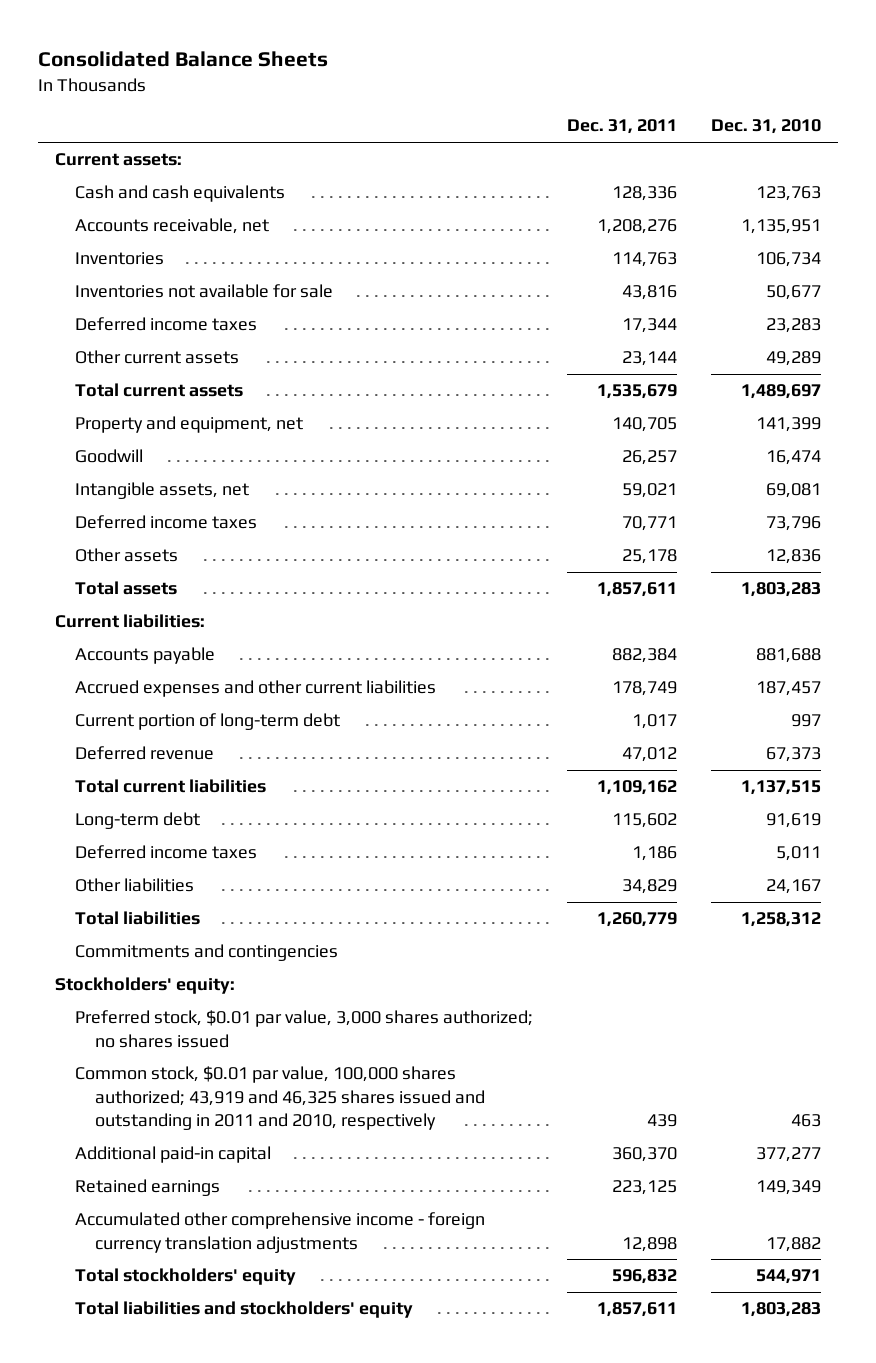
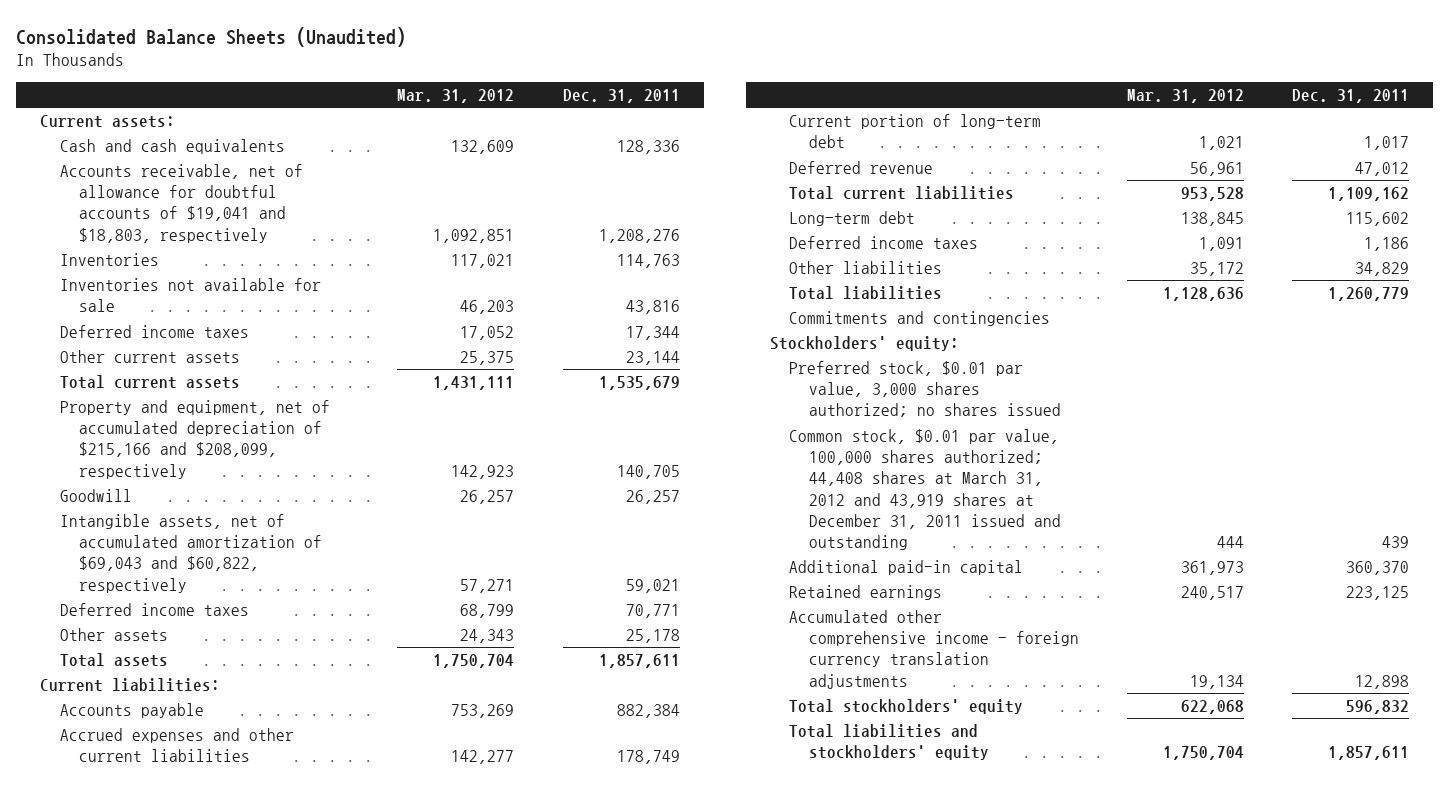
- Consolidated Balance Sheets
+ Consolidated Balance Sheets (Unaudited)
- | Dec. 31, 2011 | Dec. 31, 2010
+ | Mar. 31, 2012 | Dec. 31, 2011
- Accounts receivable, net | 1,208,276 | 1,135,951
+ Accounts receivable, net of allowance for doubtful accounts of $19,041 and $18,803, respectively | 1,092,851 | 1,208,276
- Property and equipment, net | 140,705 | 141,399
+ Property and equipment, net of accumulated depreciation of $215,166 and $208,099, respectively | 142,923 | 140,705
- Intangible assets, net | 59,021 | 69,081
+ Intangible assets, net of accumulated amortization of $69,043 and $60,822, respectively | 57,271 | 59,021
- Common stock, $0.01 par value, 100,000 shares authorized; 43,919 and 46,325 shares issued and outstanding in 2011 and 2010, respectively | 439 | 463
+ Common stock, $0.01 par value, 100,000 shares authorized; 44,408 shares at March 31, 2012 and 43,919 shares at December 31, 2011 issued and outstanding | 444 | 439

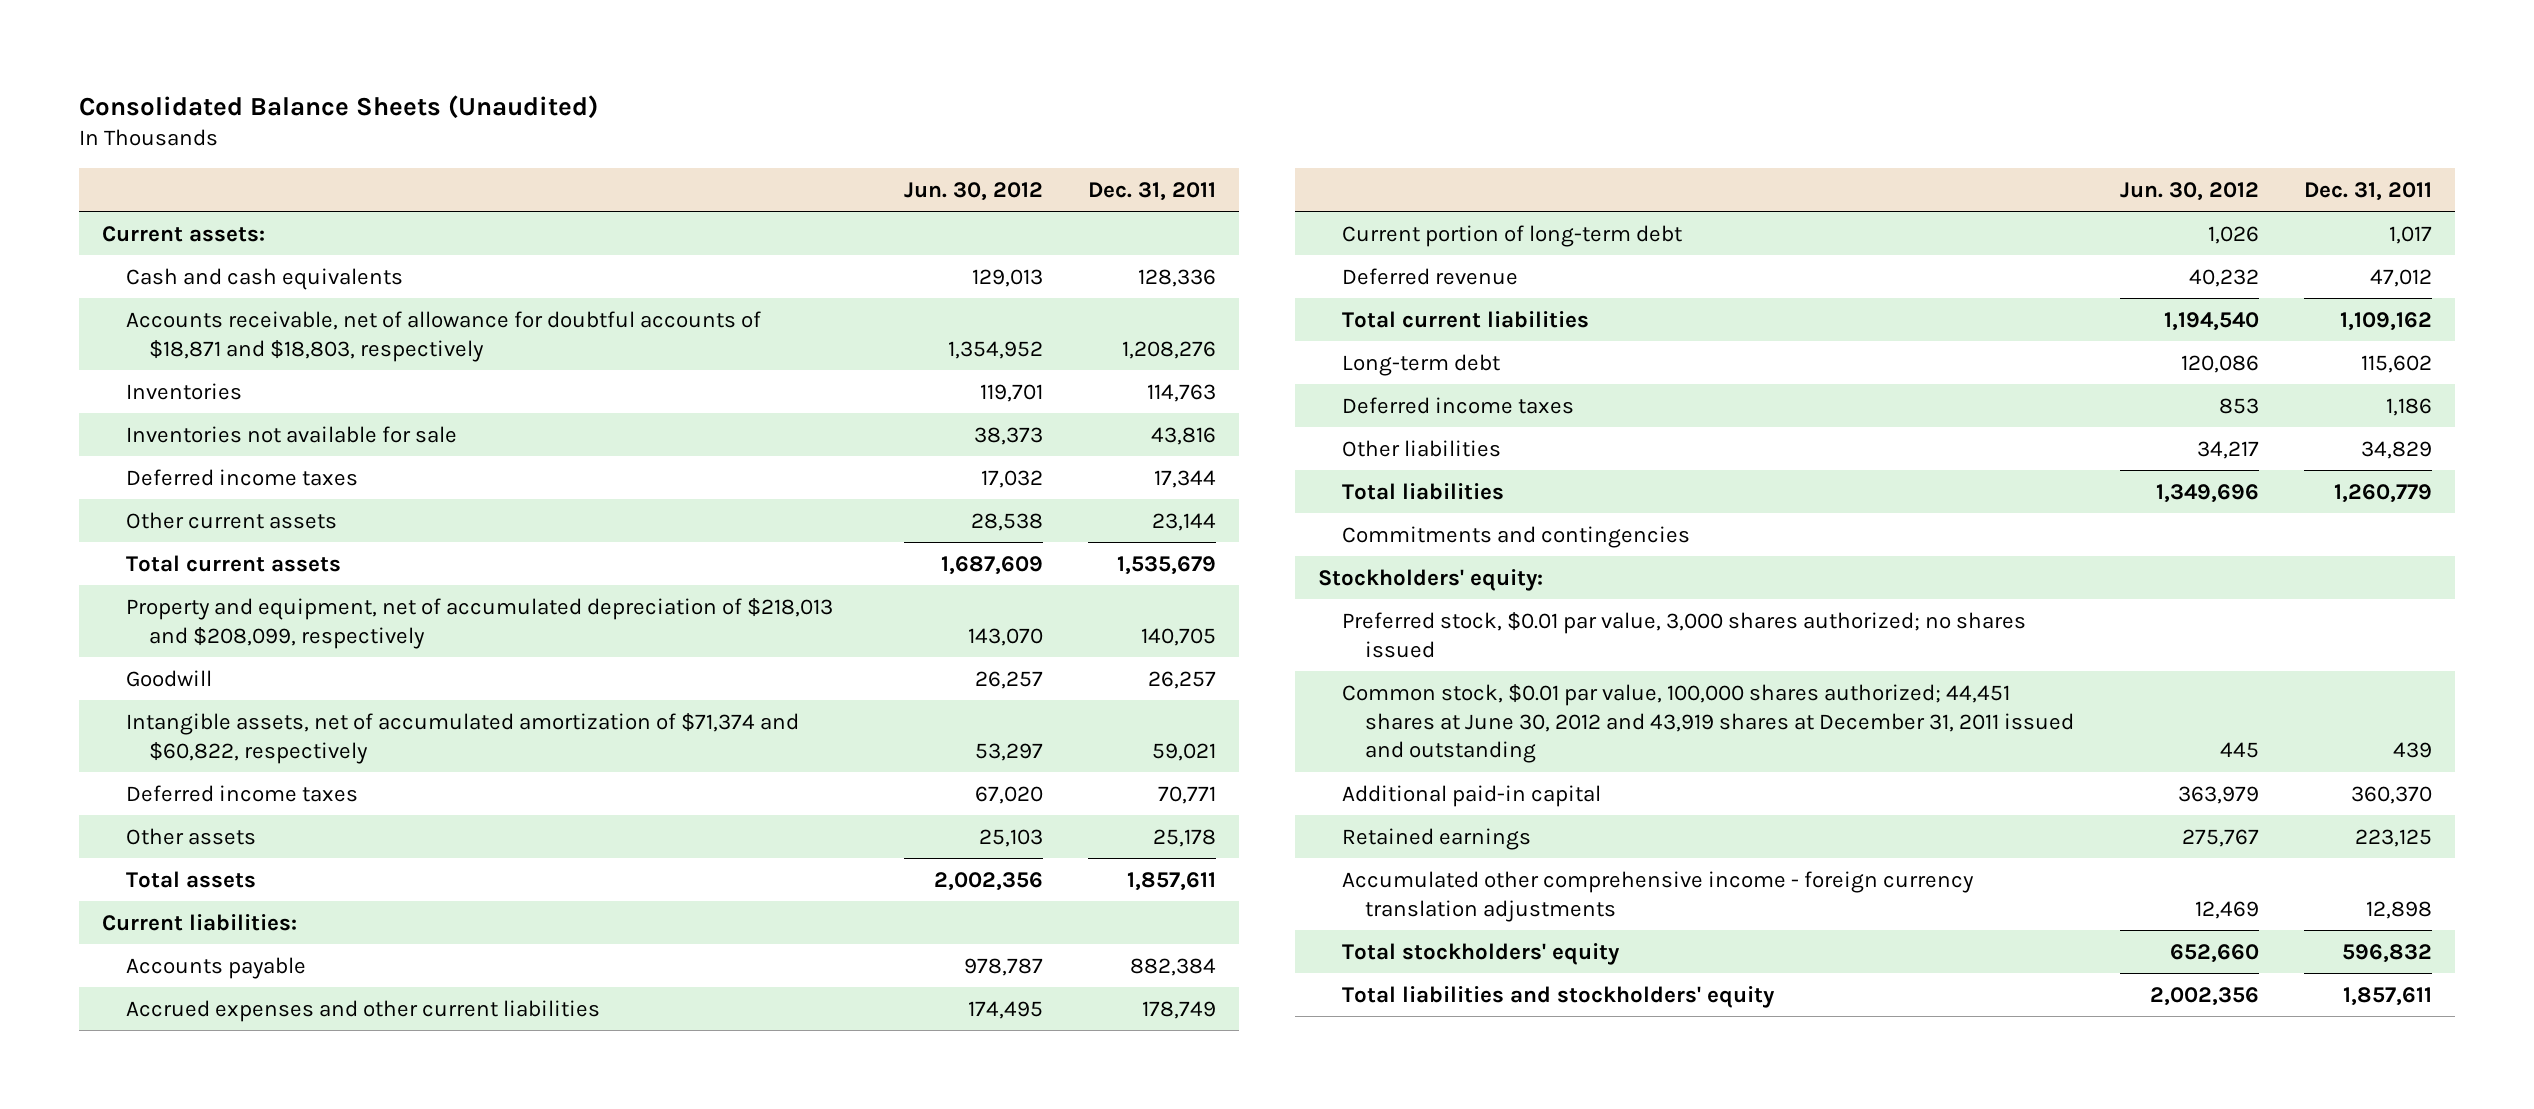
- | Mar. 31, 2012 | Dec. 31, 2011
+ | Jun. 30, 2012 | Dec. 31, 2011
- Accounts receivable, net of allowance for doubtful accounts of $19,041 and $18,803, respectively | 1,092,851 | 1,208,276
+ Accounts receivable, net of allowance for doubtful accounts of $18,871 and $18,803, respectively | 1,354,952 | 1,208,276
- Property and equipment, net of accumulated depreciation of $215,166 and $208,099, respectively | 142,923 | 140,705
+ Property and equipment, net of accumulated depreciation of $218,013 and $208,099, respectively | 143,070 | 140,705
- Intangible assets, net of accumulated amortization of $69,043 and $60,822, respectively | 57,271 | 59,021
+ Intangible assets, net of accumulated amortization of $71,374 and $60,822, respectively | 53,297 | 59,021
- Common stock, $0.01 par value, 100,000 shares authorized; 44,408 shares at March 31, 2012 and 43,919 shares at December 31, 2011 issued and outstanding | 444 | 439
+ Common stock, $0.01 par value, 100,000 shares authorized; 44,451 shares at June 30, 2012 and 43,919 shares at December 31, 2011 issued and outstanding | 445 | 439

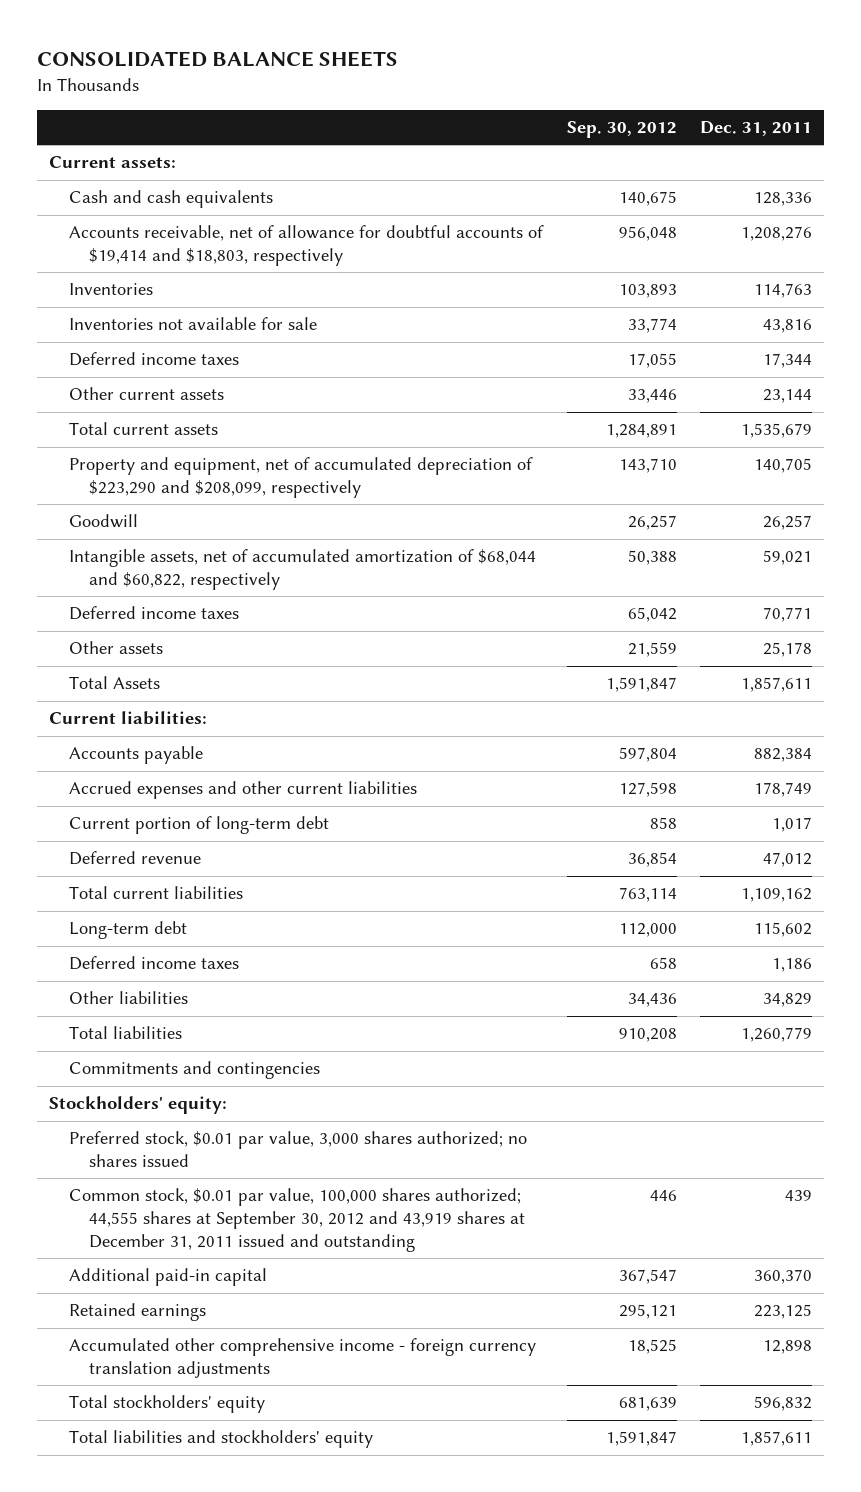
- Consolidated Balance Sheets (Unaudited)
+ CONSOLIDATED BALANCE SHEETS
- | Jun. 30, 2012 | Dec. 31, 2011
+ | Sep. 30, 2012 | Dec. 31, 2011
- Accounts receivable, net of allowance for doubtful accounts of $18,871 and $18,803, respectively | 1,354,952 | 1,208,276
+ Accounts receivable, net of allowance for doubtful accounts of $19,414 and $18,803, respectively | 956,048 | 1,208,276
- Property and equipment, net of accumulated depreciation of $218,013 and $208,099, respectively | 143,070 | 140,705
+ Property and equipment, net of accumulated depreciation of $223,290 and $208,099, respectively | 143,710 | 140,705
- Intangible assets, net of accumulated amortization of $71,374 and $60,822, respectively | 53,297 | 59,021
+ Intangible assets, net of accumulated amortization of $68,044 and $60,822, respectively | 50,388 | 59,021
- Total assets | 2,002,356 | 1,857,611
+ Total Assets | 1,591,847 | 1,857,611
- Common stock, $0.01 par value, 100,000 shares authorized; 44,451 shares at June 30, 2012 and 43,919 shares at December 31, 2011 issued and outstanding | 445 | 439
+ Common stock, $0.01 par value, 100,000 shares authorized; 44,555 shares at September 30, 2012 and 43,919 shares at December 31, 2011 issued and outstanding | 446 | 439

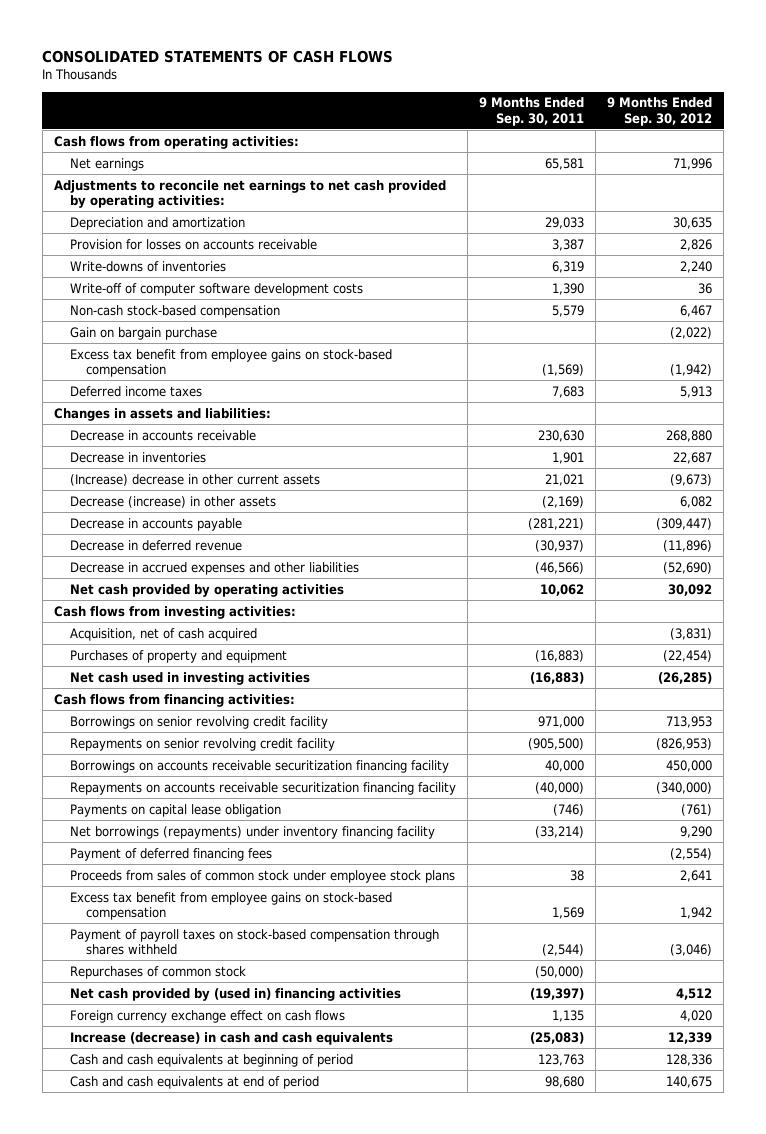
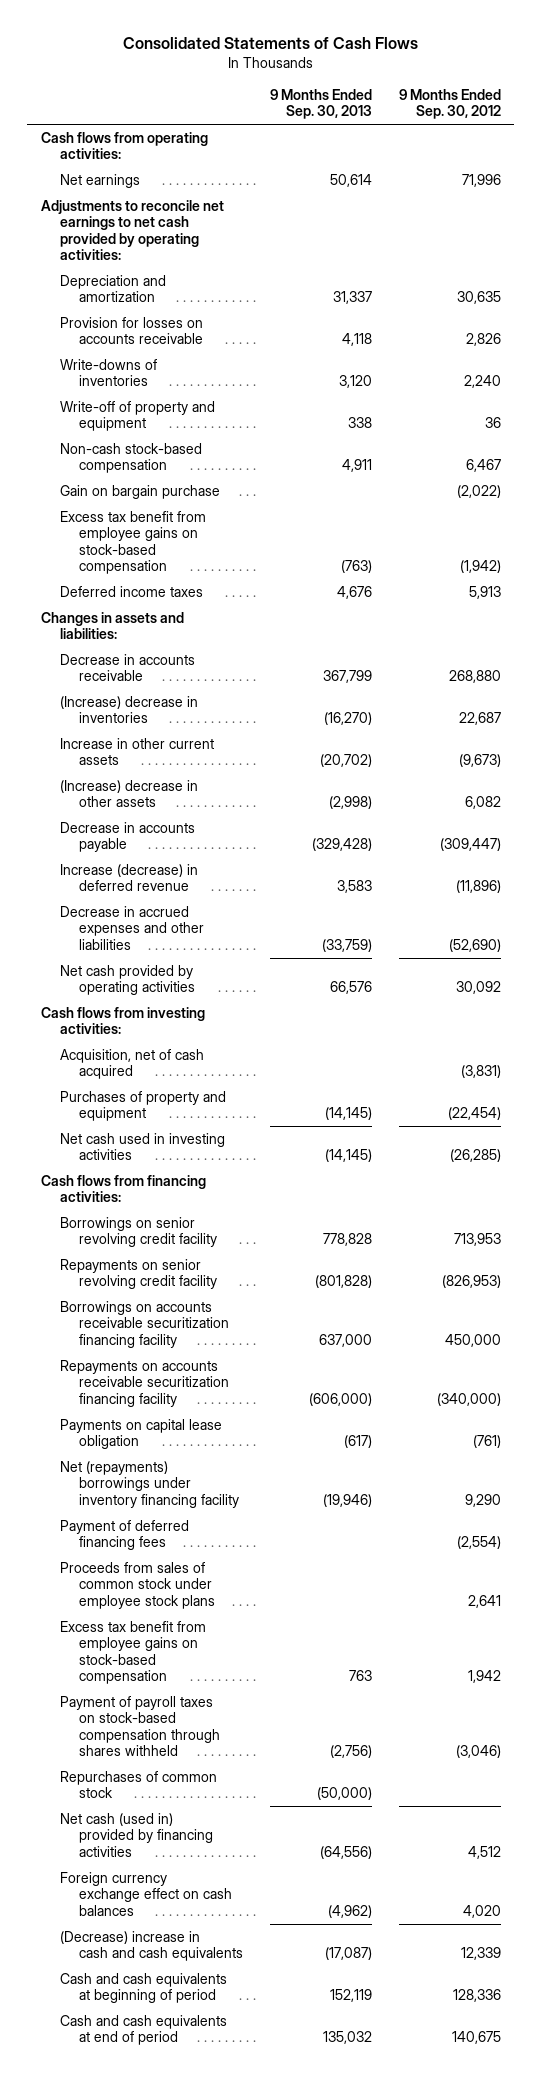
- CONSOLIDATED STATEMENTS OF CASH FLOWS
+ Consolidated Statements of Cash Flows
- | 9 Months Ended Sep. 30, 2011 | 9 Months Ended Sep. 30, 2012
+ | 9 Months Ended Sep. 30, 2013 | 9 Months Ended Sep. 30, 2012
- Write-off of computer software development costs | 1,390 | 36
+ Write-off of property and equipment | 338 | 36
- Decrease in inventories | 1,901 | 22,687
- (Increase) decrease in other current assets | 21,021 | (9,673)
- Decrease (increase) in other assets | (2,169) | 6,082
+ (Increase) decrease in inventories | (16,270) | 22,687
+ Increase in other current assets | (20,702) | (9,673)
+ (Increase) decrease in other assets | (2,998) | 6,082
- Decrease in deferred revenue | (30,937) | (11,896)
+ Increase (decrease) in deferred revenue | 3,583 | (11,896)
- Net borrowings (repayments) under inventory financing facility | (33,214) | 9,290
+ Net (repayments) borrowings under inventory financing facility | (19,946) | 9,290
- Net cash provided by (used in) financing activities | (19,397) | 4,512
- Foreign currency exchange effect on cash flows | 1,135 | 4,020
- Increase (decrease) in cash and cash equivalents | (25,083) | 12,339
+ Net cash (used in) provided by financing activities | (64,556) | 4,512
+ Foreign currency exchange effect on cash balances | (4,962) | 4,020
+ (Decrease) increase in cash and cash equivalents | (17,087) | 12,339

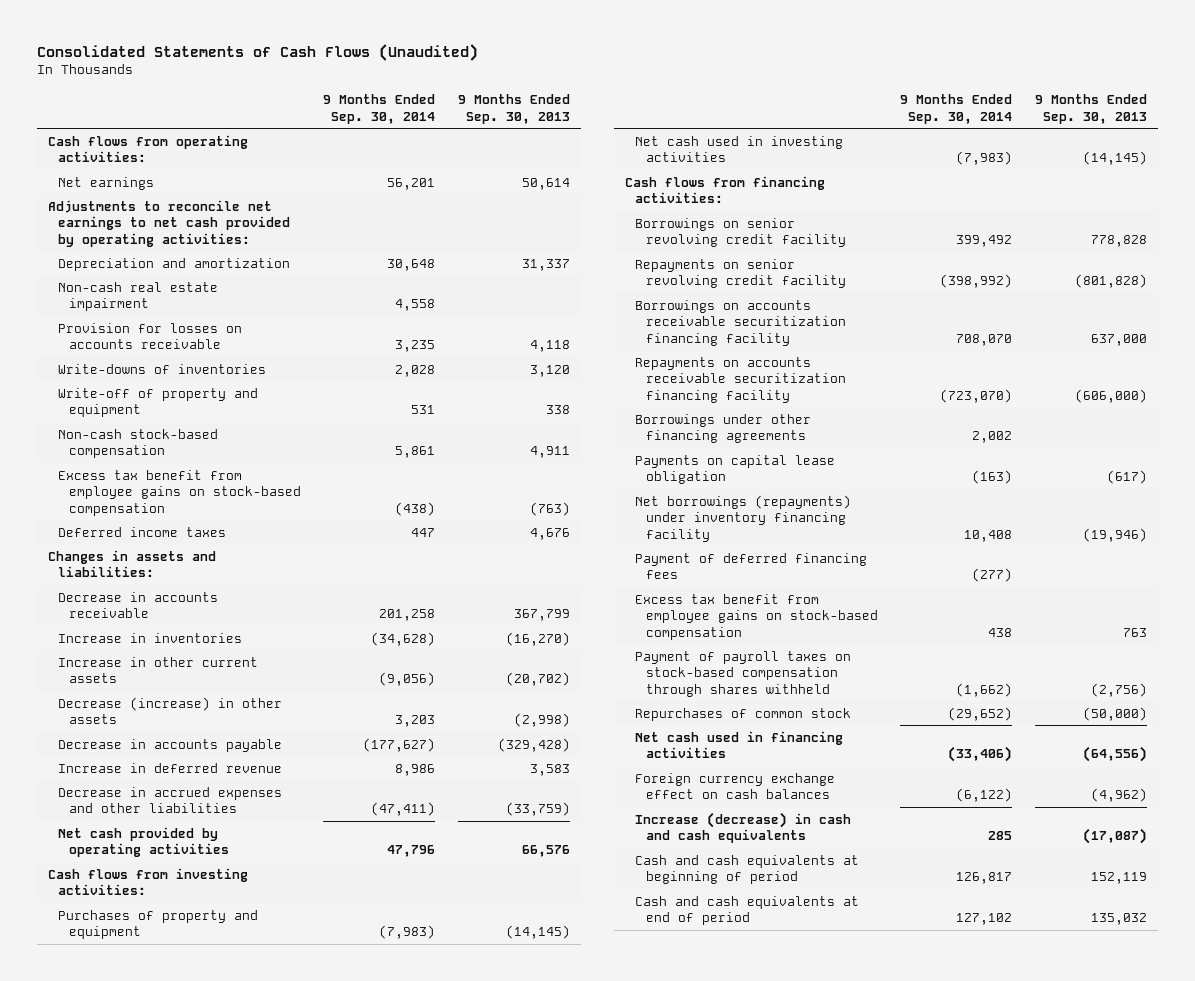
- Consolidated Statements of Cash Flows
+ Consolidated Statements of Cash Flows (Unaudited)
- | 9 Months Ended Sep. 30, 2013 | 9 Months Ended Sep. 30, 2012
+ | 9 Months Ended Sep. 30, 2014 | 9 Months Ended Sep. 30, 2013
+ Non-cash real estate impairment | 4,558 |
- Gain on bargain purchase | | (2,022)
- (Increase) decrease in inventories | (16,270) | 22,687
+ Increase in inventories | (34,628) | (16,270)
- (Increase) decrease in other assets | (2,998) | 6,082
+ Decrease (increase) in other assets | 3,203 | (2,998)
- Increase (decrease) in deferred revenue | 3,583 | (11,896)
+ Increase in deferred revenue | 8,986 | 3,583
- Acquisition, net of cash acquired | | (3,831)
+ Borrowings under other financing agreements | 2,002 |
- Net (repayments) borrowings under inventory financing facility | (19,946) | 9,290
+ Net borrowings (repayments) under inventory financing facility | 10,408 | (19,946)
- Proceeds from sales of common stock under employee stock plans | | 2,641
- Net cash (used in) provided by financing activities | (64,556) | 4,512
+ Net cash used in financing activities | (33,406) | (64,556)
- (Decrease) increase in cash and cash equivalents | (17,087) | 12,339
+ Increase (decrease) in cash and cash equivalents | 285 | (17,087)

